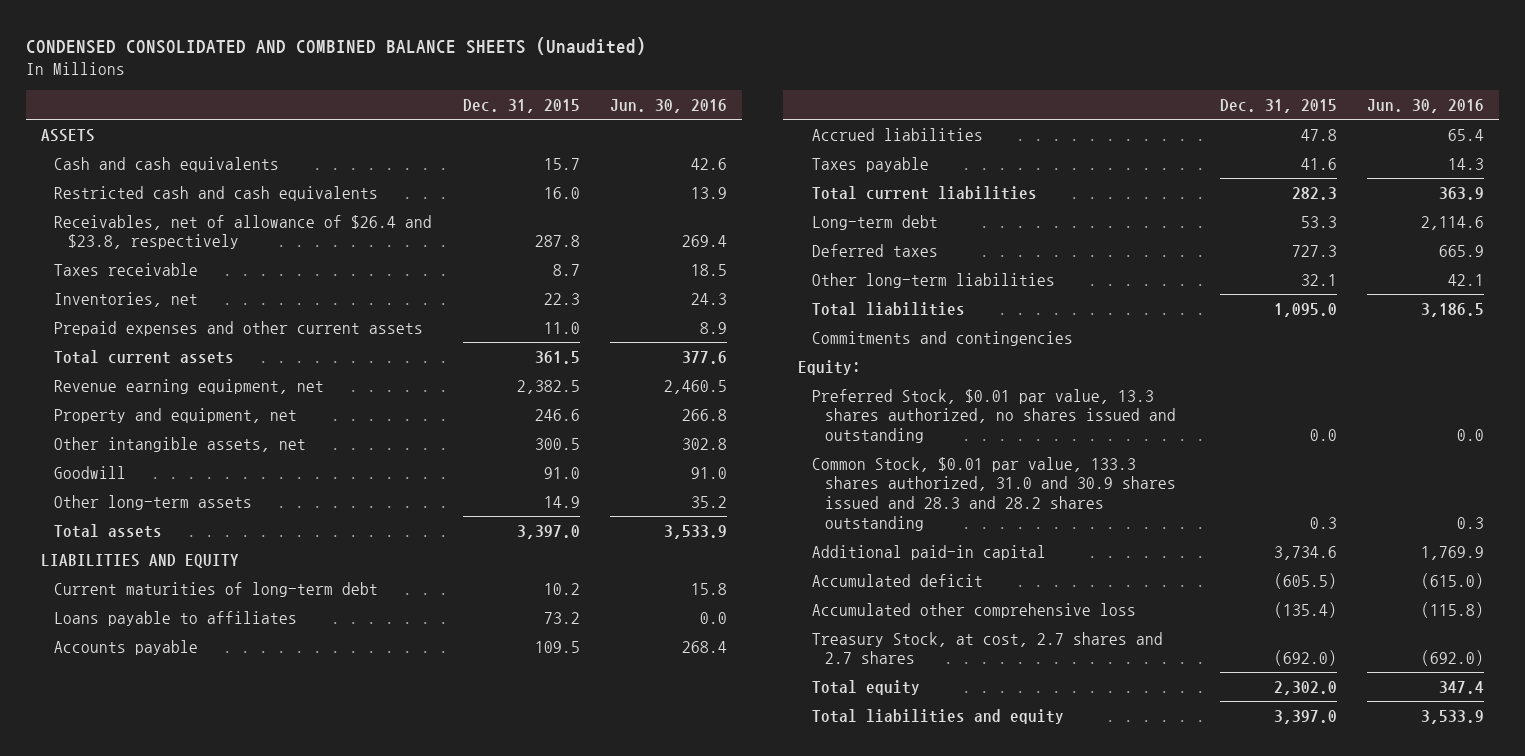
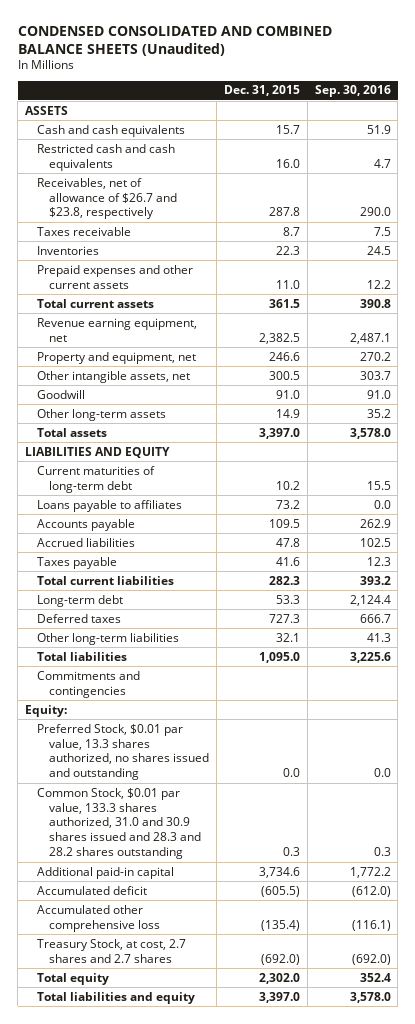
- | Dec. 31, 2015 | Jun. 30, 2016
+ | Dec. 31, 2015 | Sep. 30, 2016
- Receivables, net of allowance of $26.4 and $23.8, respectively | 287.8 | 269.4
+ Receivables, net of allowance of $26.7 and $23.8, respectively | 287.8 | 290.0
- Inventories, net | 22.3 | 24.3
+ Inventories | 22.3 | 24.5

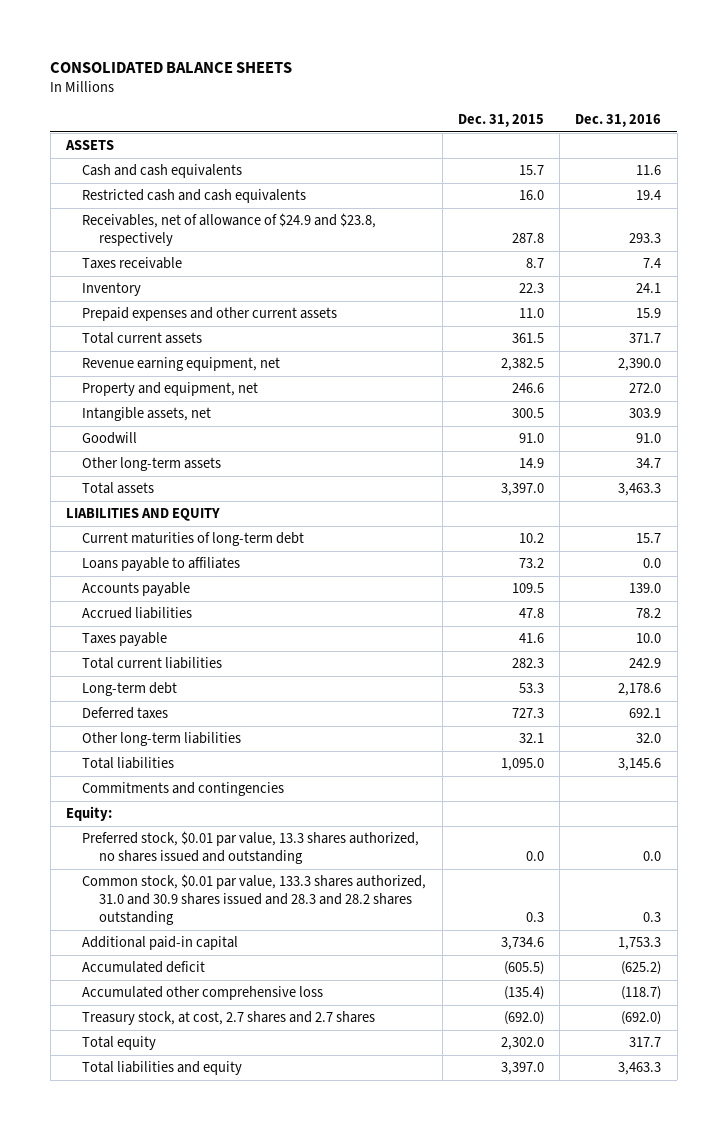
- CONDENSED CONSOLIDATED AND COMBINED BALANCE SHEETS (Unaudited)
+ CONSOLIDATED BALANCE SHEETS
- | Dec. 31, 2015 | Sep. 30, 2016
+ | Dec. 31, 2015 | Dec. 31, 2016
- Receivables, net of allowance of $26.7 and $23.8, respectively | 287.8 | 290.0
+ Receivables, net of allowance of $24.9 and $23.8, respectively | 287.8 | 293.3
- Inventories | 22.3 | 24.5
+ Inventory | 22.3 | 24.1
- Other intangible assets, net | 300.5 | 303.7
+ Intangible assets, net | 300.5 | 303.9
- Preferred Stock, $0.01 par value, 13.3 shares authorized, no shares issued and outstanding | 0.0 | 0.0
- Common Stock, $0.01 par value, 133.3 shares authorized, 31.0 and 30.9 shares issued and 28.3 and 28.2 shares outstanding | 0.3 | 0.3
+ Preferred stock, $0.01 par value, 13.3 shares authorized, no shares issued and outstanding | 0.0 | 0.0
+ Common stock, $0.01 par value, 133.3 shares authorized, 31.0 and 30.9 shares issued and 28.3 and 28.2 shares outstanding | 0.3 | 0.3
- Treasury Stock, at cost, 2.7 shares and 2.7 shares | (692.0) | (692.0)
+ Treasury stock, at cost, 2.7 shares and 2.7 shares | (692.0) | (692.0)

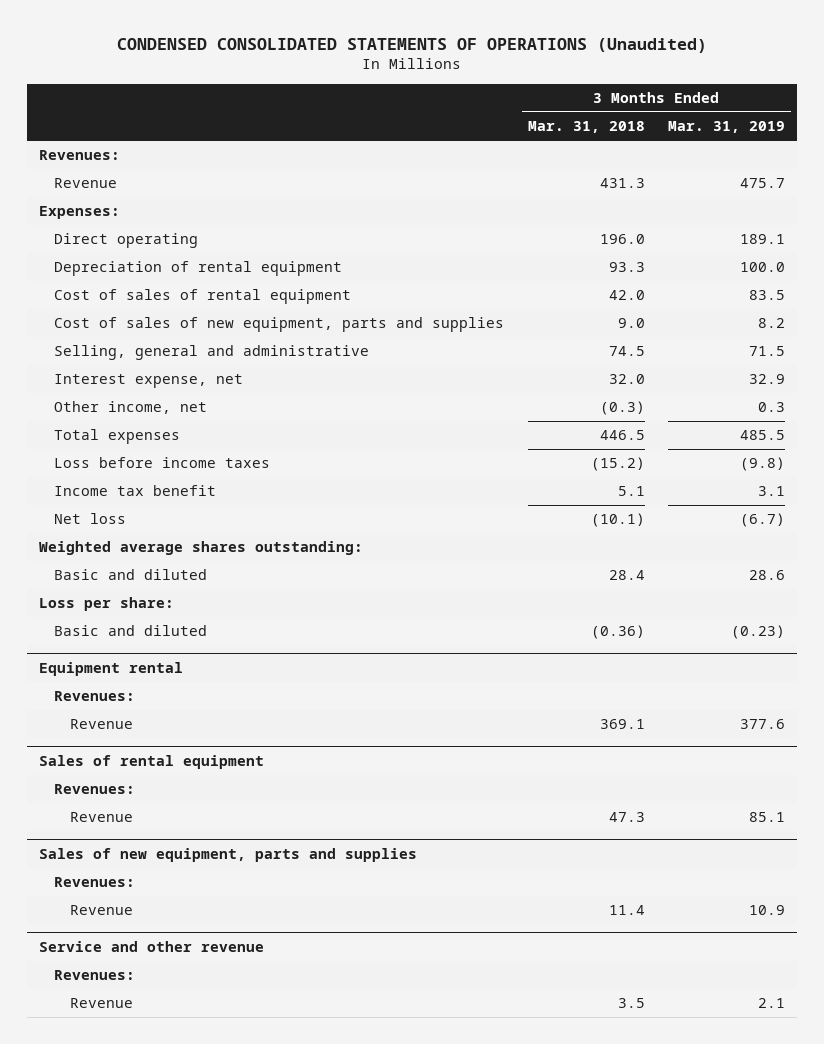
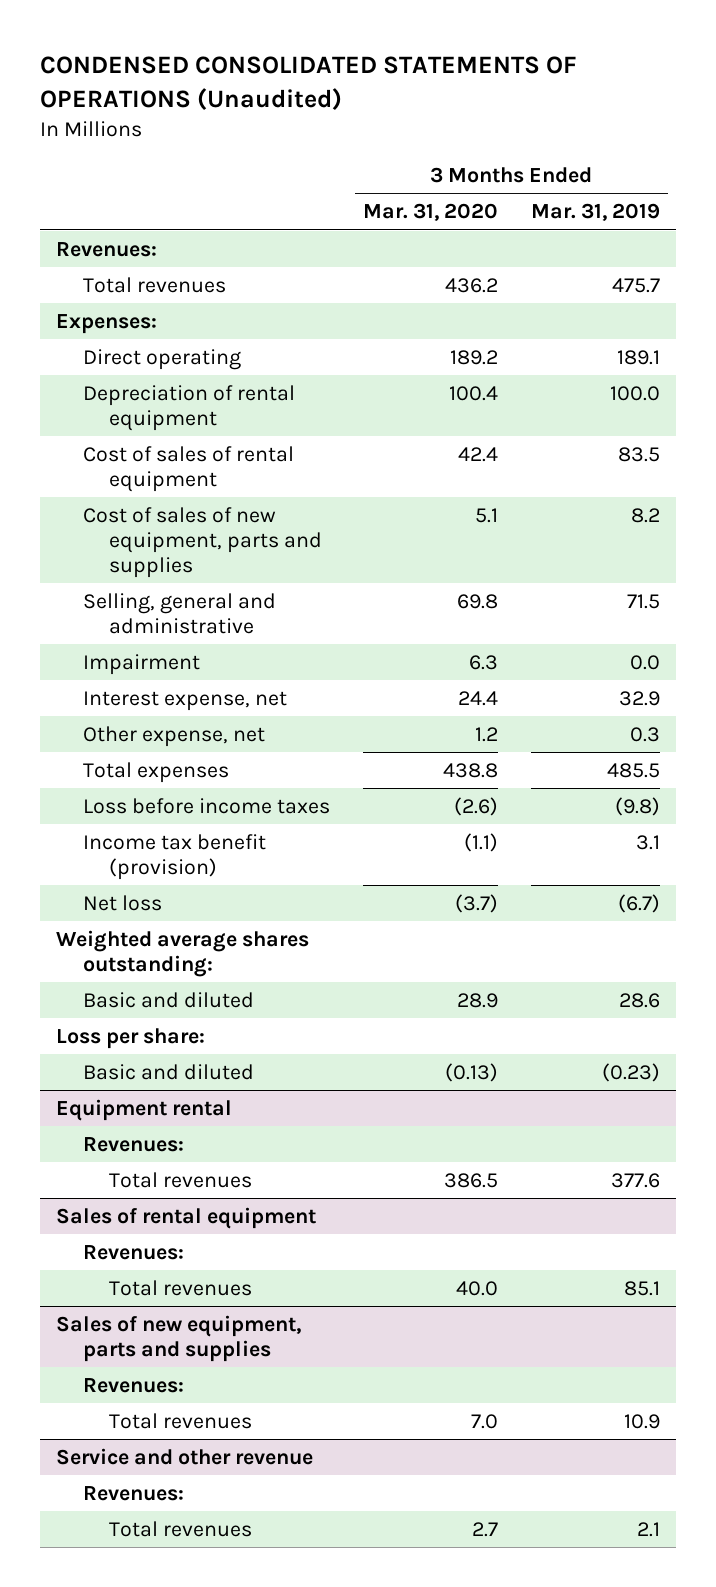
- | 3 Months Ended Mar. 31, 2018 | 3 Months Ended Mar. 31, 2019
+ | 3 Months Ended Mar. 31, 2020 | 3 Months Ended Mar. 31, 2019
- Revenue | 431.3 | 475.7
+ Total revenues | 436.2 | 475.7
+ Impairment | 6.3 | 0.0
- Other income, net | (0.3) | 0.3
+ Other expense, net | 1.2 | 0.3
- Income tax benefit | 5.1 | 3.1
+ Income tax benefit (provision) | (1.1) | 3.1
@ Equipment rental
- Revenue | 369.1 | 377.6
+ Total revenues | 386.5 | 377.6
@ Sales of rental equipment
- Revenue | 47.3 | 85.1
+ Total revenues | 40.0 | 85.1
@ Sales of new equipment, parts and supplies
- Revenue | 11.4 | 10.9
+ Total revenues | 7.0 | 10.9
@ Service and other revenue
- Revenue | 3.5 | 2.1
+ Total revenues | 2.7 | 2.1

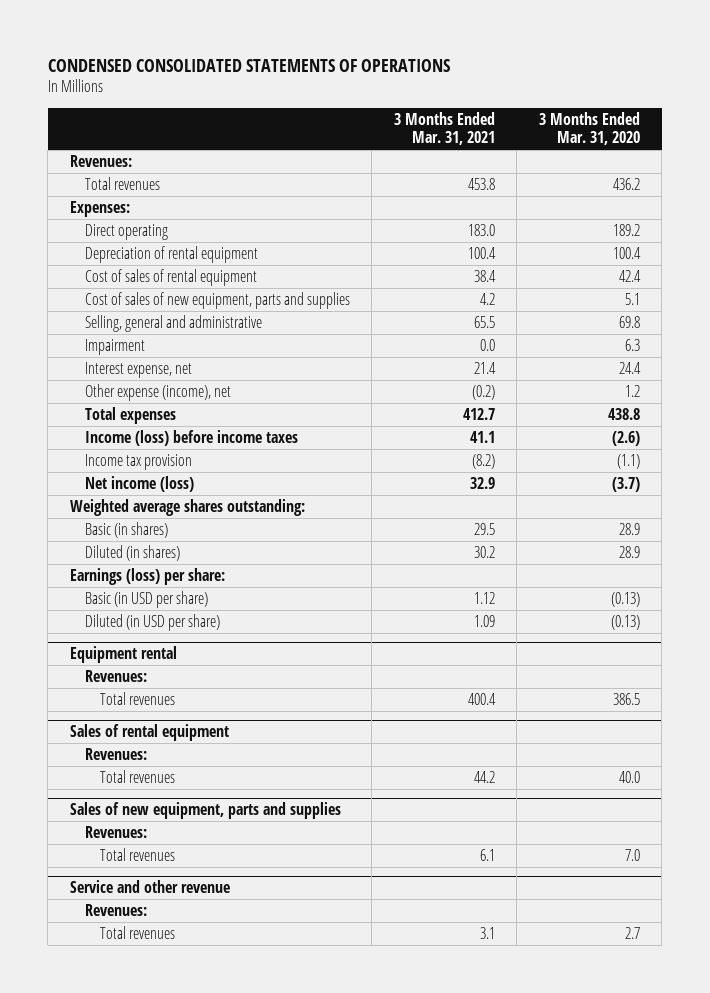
- CONDENSED CONSOLIDATED STATEMENTS OF OPERATIONS (Unaudited)
+ CONDENSED CONSOLIDATED STATEMENTS OF OPERATIONS
- | 3 Months Ended Mar. 31, 2020 | 3 Months Ended Mar. 31, 2019
+ | 3 Months Ended Mar. 31, 2021 | 3 Months Ended Mar. 31, 2020
- Other expense, net | 1.2 | 0.3
+ Other expense (income), net | (0.2) | 1.2
- Loss before income taxes | (2.6) | (9.8)
- Income tax benefit (provision) | (1.1) | 3.1
- Net loss | (3.7) | (6.7)
+ Income (loss) before income taxes | 41.1 | (2.6)
+ Income tax provision | (8.2) | (1.1)
+ Net income (loss) | 32.9 | (3.7)
- Basic and diluted | 28.9 | 28.6
- Loss per share:
- Basic and diluted | (0.13) | (0.23)
+ Basic (in shares) | 29.5 | 28.9
+ Diluted (in shares) | 30.2 | 28.9
+ Earnings (loss) per share:
+ Basic (in USD per share) | 1.12 | (0.13)
+ Diluted (in USD per share) | 1.09 | (0.13)

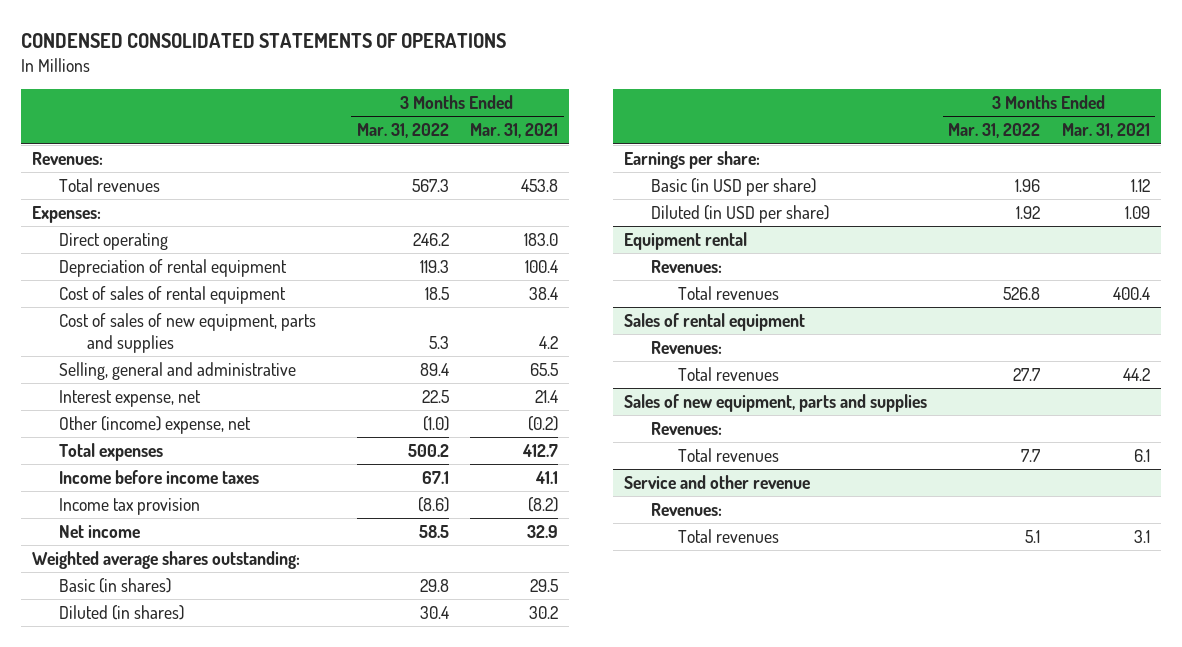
- | 3 Months Ended Mar. 31, 2021 | 3 Months Ended Mar. 31, 2020
+ | 3 Months Ended Mar. 31, 2022 | 3 Months Ended Mar. 31, 2021
- Impairment | 0.0 | 6.3
- Other expense (income), net | (0.2) | 1.2
+ Other (income) expense, net | (1.0) | (0.2)
- Income (loss) before income taxes | 41.1 | (2.6)
+ Income before income taxes | 67.1 | 41.1
- Net income (loss) | 32.9 | (3.7)
+ Net income | 58.5 | 32.9
- Earnings (loss) per share:
+ Earnings per share:

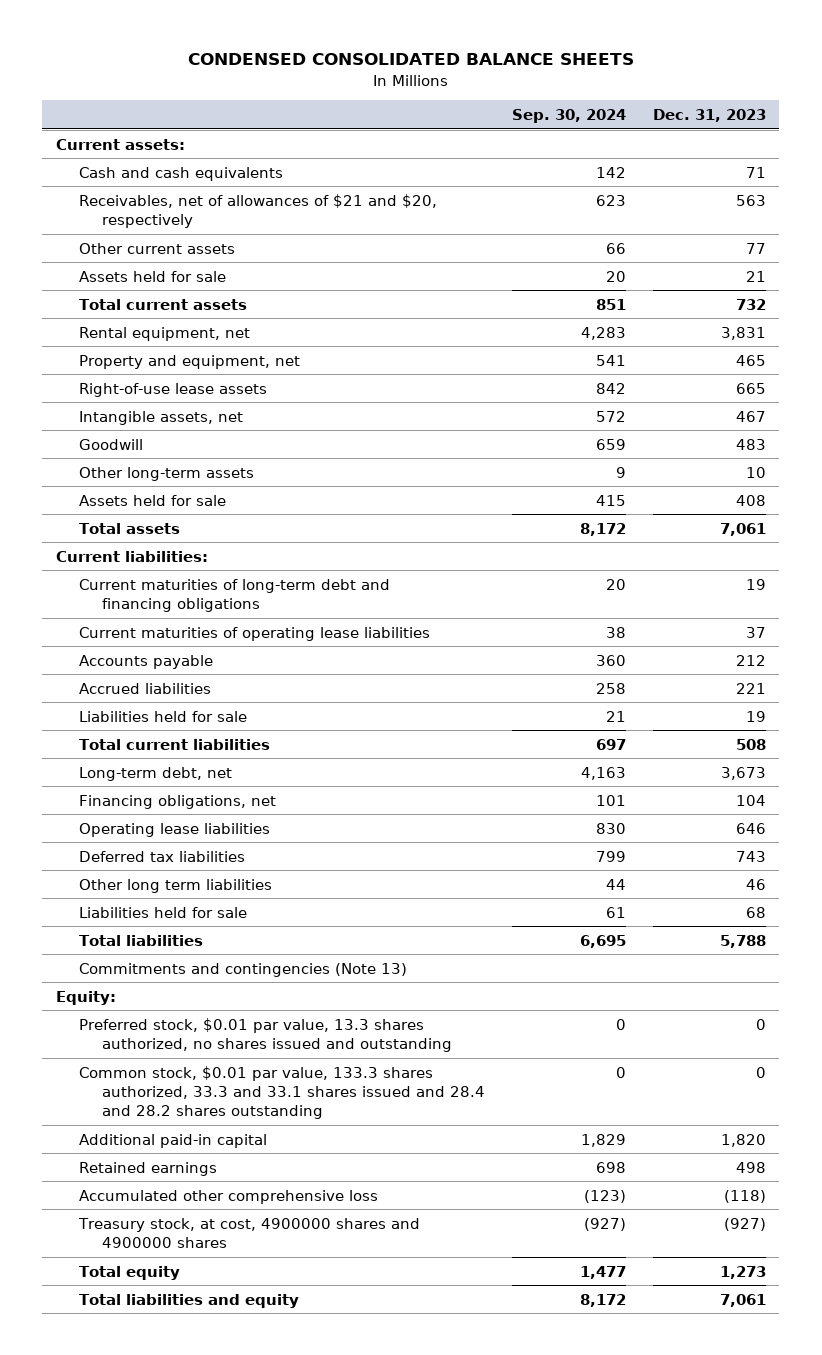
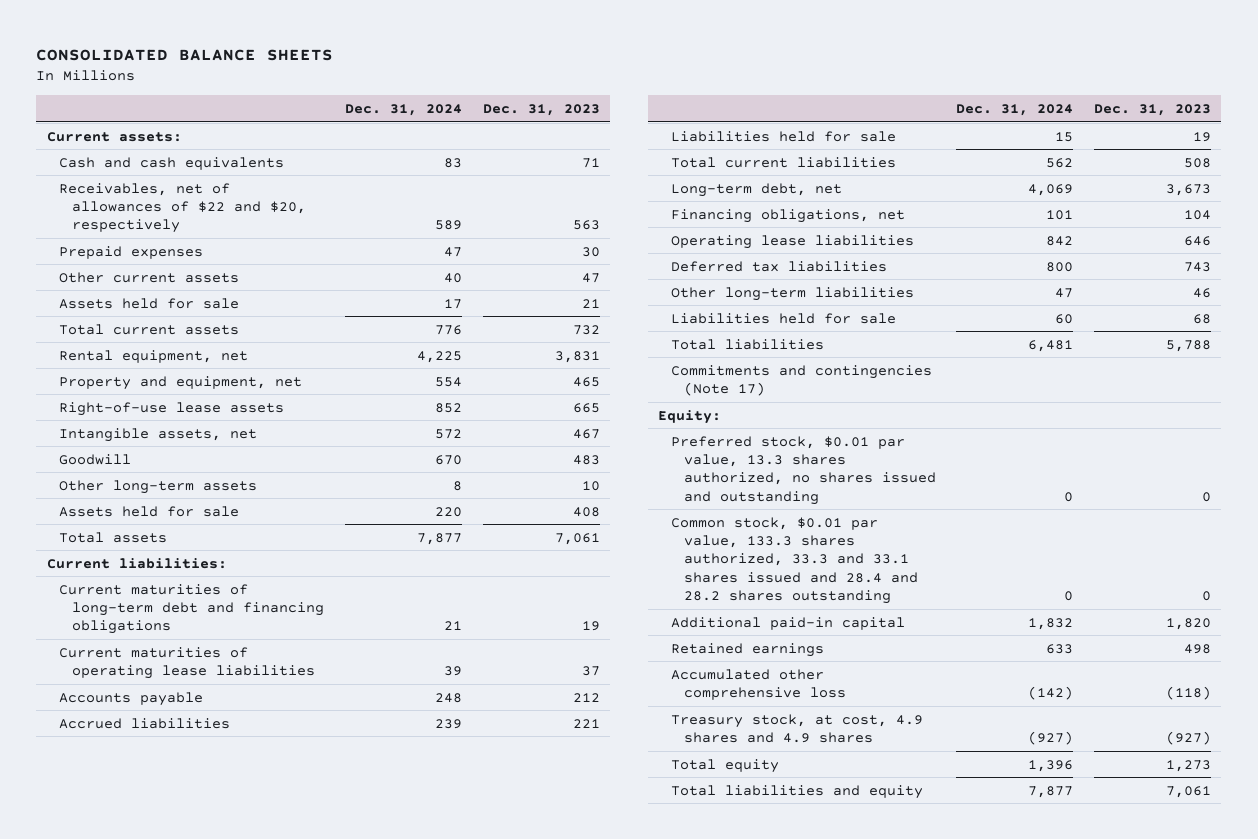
- CONDENSED CONSOLIDATED BALANCE SHEETS
+ CONSOLIDATED BALANCE SHEETS
- | Sep. 30, 2024 | Dec. 31, 2023
+ | Dec. 31, 2024 | Dec. 31, 2023
- Receivables, net of allowances of $21 and $20, respectively | 623 | 563
- Other current assets | 66 | 77
+ Receivables, net of allowances of $22 and $20, respectively | 589 | 563
+ Prepaid expenses | 47 | 30
+ Other current assets | 40 | 47
- Other long term liabilities | 44 | 46
+ Other long-term liabilities | 47 | 46
- Commitments and contingencies (Note 13)
+ Commitments and contingencies (Note 17)
- Treasury stock, at cost, 4900000 shares and 4900000 shares | (927) | (927)
+ Treasury stock, at cost, 4.9 shares and 4.9 shares | (927) | (927)

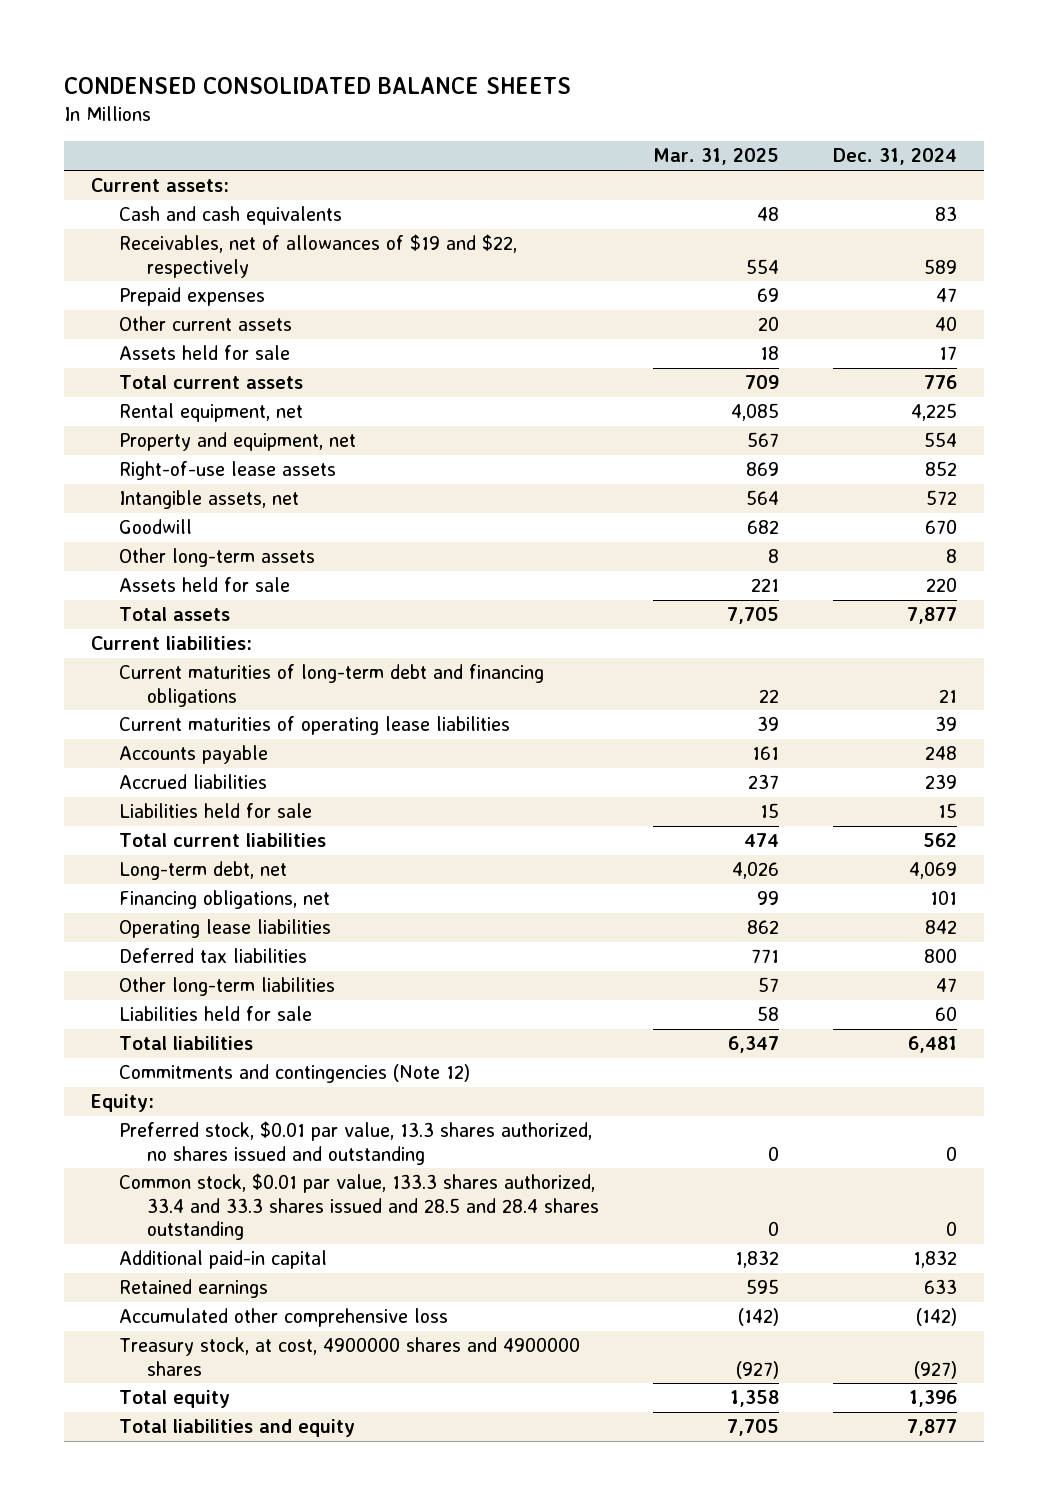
- CONSOLIDATED BALANCE SHEETS
+ CONDENSED CONSOLIDATED BALANCE SHEETS
- | Dec. 31, 2024 | Dec. 31, 2023
+ | Mar. 31, 2025 | Dec. 31, 2024
- Receivables, net of allowances of $22 and $20, respectively | 589 | 563
+ Receivables, net of allowances of $19 and $22, respectively | 554 | 589
- Commitments and contingencies (Note 17)
+ Commitments and contingencies (Note 12)
- Common stock, $0.01 par value, 133.3 shares authorized, 33.3 and 33.1 shares issued and 28.4 and 28.2 shares outstanding | 0 | 0
+ Common stock, $0.01 par value, 133.3 shares authorized, 33.4 and 33.3 shares issued and 28.5 and 28.4 shares outstanding | 0 | 0
- Treasury stock, at cost, 4.9 shares and 4.9 shares | (927) | (927)
+ Treasury stock, at cost, 4900000 shares and 4900000 shares | (927) | (927)

